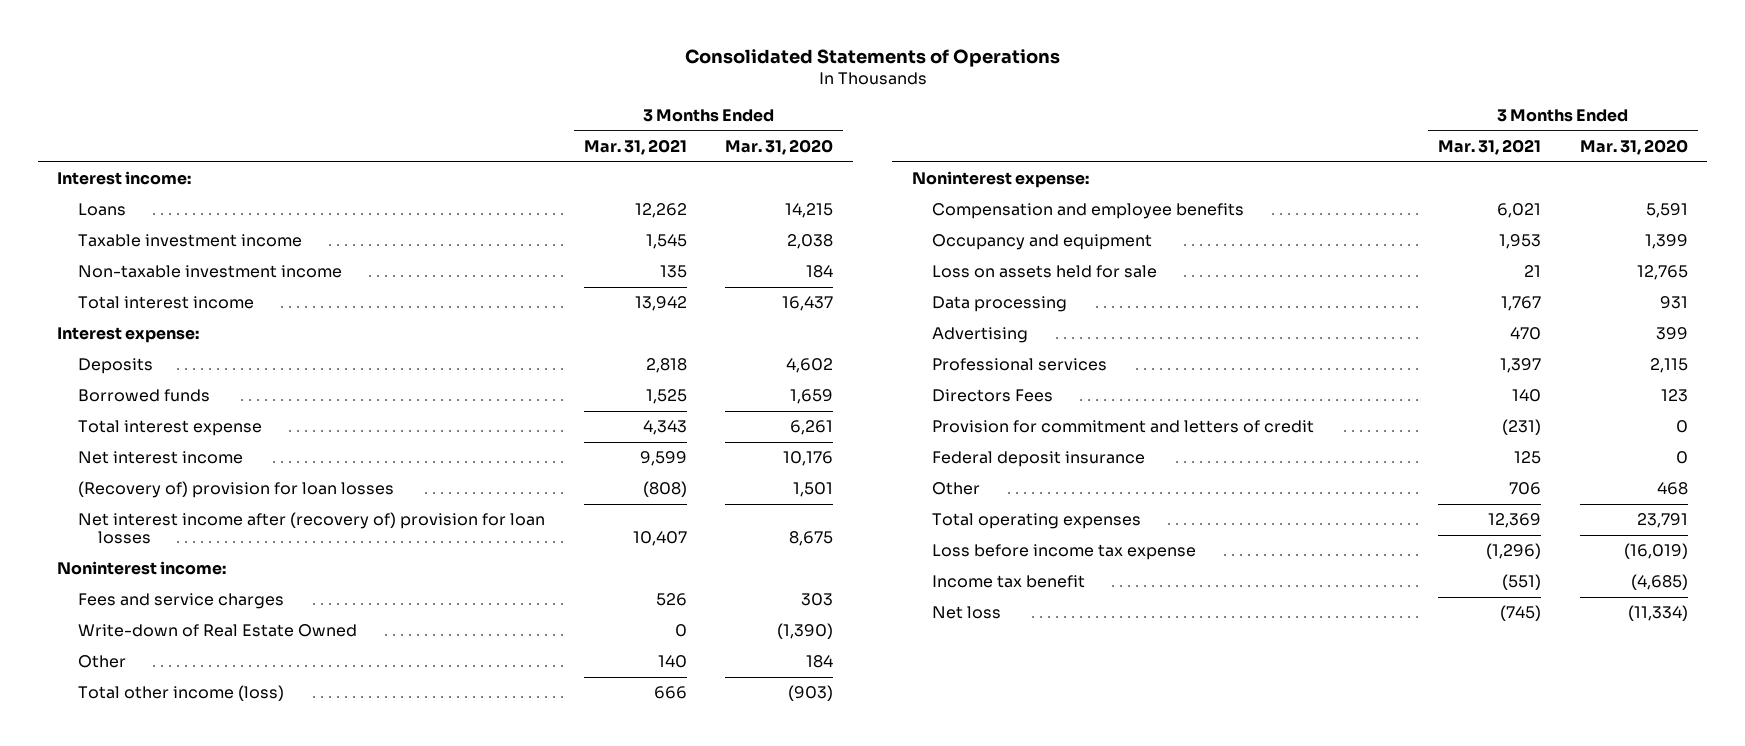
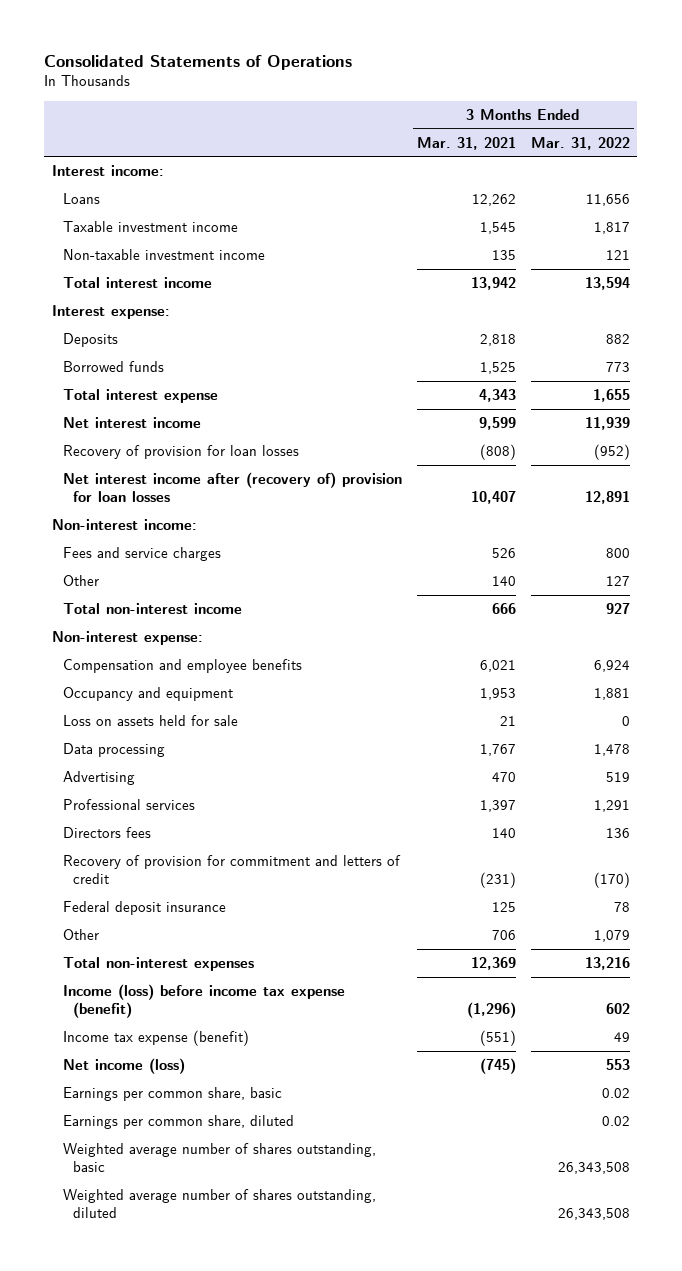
- | 3 Months Ended Mar. 31, 2021 | 3 Months Ended Mar. 31, 2020
+ | 3 Months Ended Mar. 31, 2021 | 3 Months Ended Mar. 31, 2022
- (Recovery of) provision for loan losses | (808) | 1,501
+ Recovery of provision for loan losses | (808) | (952)
- Noninterest income:
+ Non-interest income:
- Write-down of Real Estate Owned | 0 | (1,390)
- Total other income (loss) | 666 | (903)
- Noninterest expense:
+ Total non-interest income | 666 | 927
+ Non-interest expense:
- Directors Fees | 140 | 123
- Provision for commitment and letters of credit | (231) | 0
+ Directors fees | 140 | 136
+ Recovery of provision for commitment and letters of credit | (231) | (170)
- Total operating expenses | 12,369 | 23,791
- Loss before income tax expense | (1,296) | (16,019)
- Income tax benefit | (551) | (4,685)
- Net loss | (745) | (11,334)
+ Total non-interest expenses | 12,369 | 13,216
+ Income (loss) before income tax expense (benefit) | (1,296) | 602
+ Income tax expense (benefit) | (551) | 49
+ Net income (loss) | (745) | 553
+ Earnings per common share, basic | | 0.02
+ Earnings per common share, diluted | | 0.02
+ Weighted average number of shares outstanding, basic | | 26,343,508
+ Weighted average number of shares outstanding, diluted | | 26,343,508

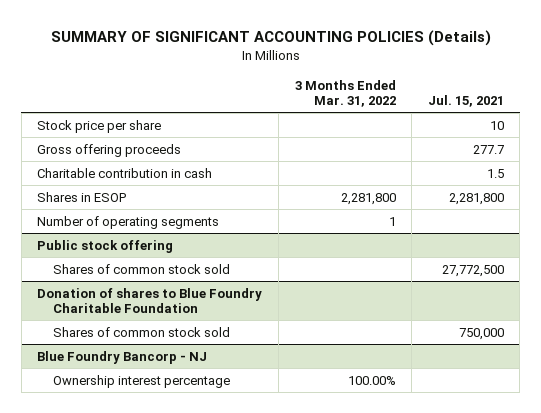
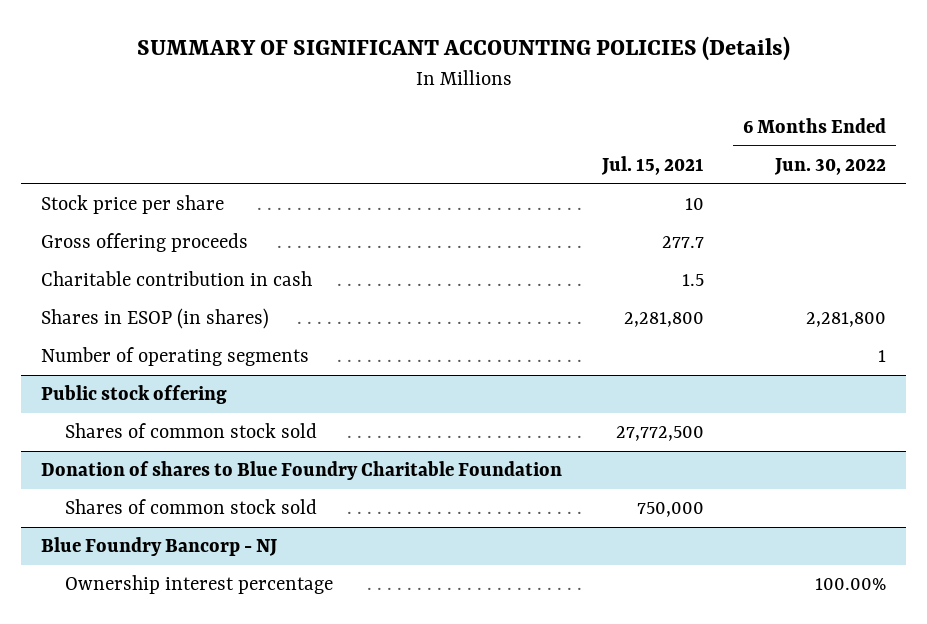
- | 3 Months Ended Mar. 31, 2022 | Jul. 15, 2021
+ | Jul. 15, 2021 | 6 Months Ended Jun. 30, 2022
- Shares in ESOP | 2,281,800 | 2,281,800
+ Shares in ESOP (in shares) | 2,281,800 | 2,281,800

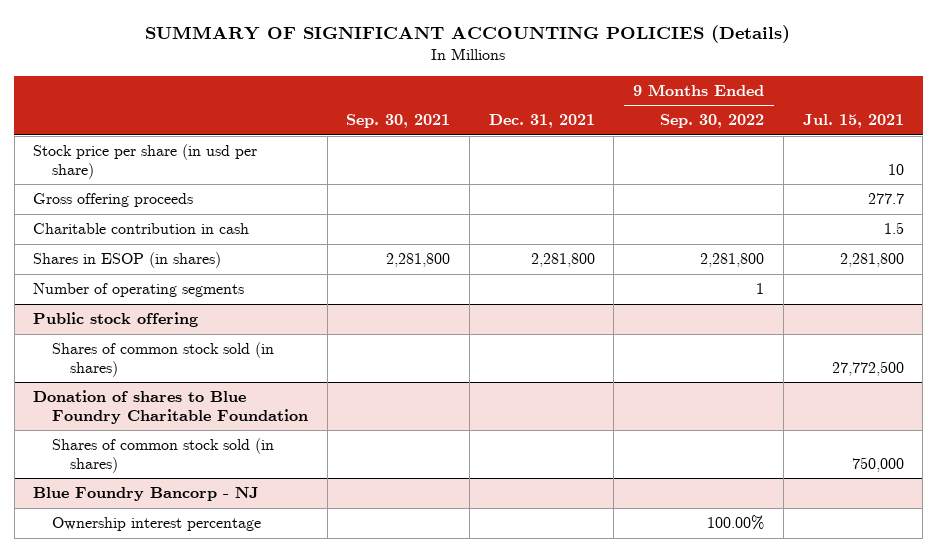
- | Jul. 15, 2021 | 6 Months Ended Jun. 30, 2022
+ | Sep. 30, 2021 | Dec. 31, 2021 | 9 Months Ended Sep. 30, 2022 | Jul. 15, 2021
- Stock price per share | 10 |
+ Stock price per share (in usd per share) | | | | 10
@ Public stock offering
- Shares of common stock sold | 27,772,500 |
+ Shares of common stock sold (in shares) | | | | 27,772,500
@ Donation of shares to Blue Foundry Charitable Foundation
- Shares of common stock sold | 750,000 |
+ Shares of common stock sold (in shares) | | | | 750,000

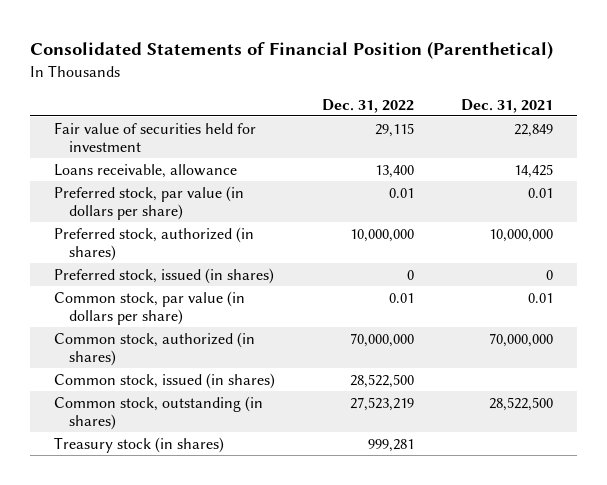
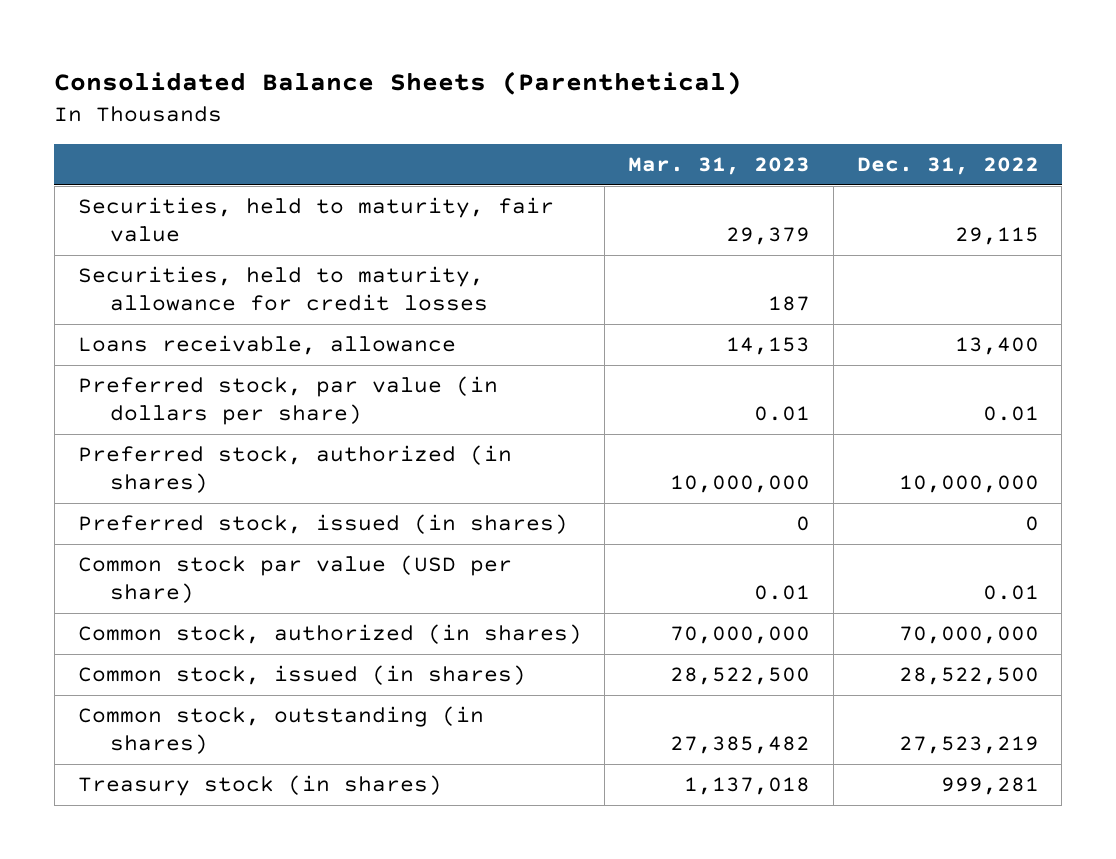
- Consolidated Statements of Financial Position (Parenthetical)
+ Consolidated Balance Sheets (Parenthetical)
- | Dec. 31, 2022 | Dec. 31, 2021
+ | Mar. 31, 2023 | Dec. 31, 2022
- Fair value of securities held for investment | 29,115 | 22,849
+ Securities, held to maturity, fair value | 29,379 | 29,115
+ Securities, held to maturity, allowance for credit losses | 187 |
- Common stock, par value (in dollars per share) | 0.01 | 0.01
+ Common stock par value (USD per share) | 0.01 | 0.01

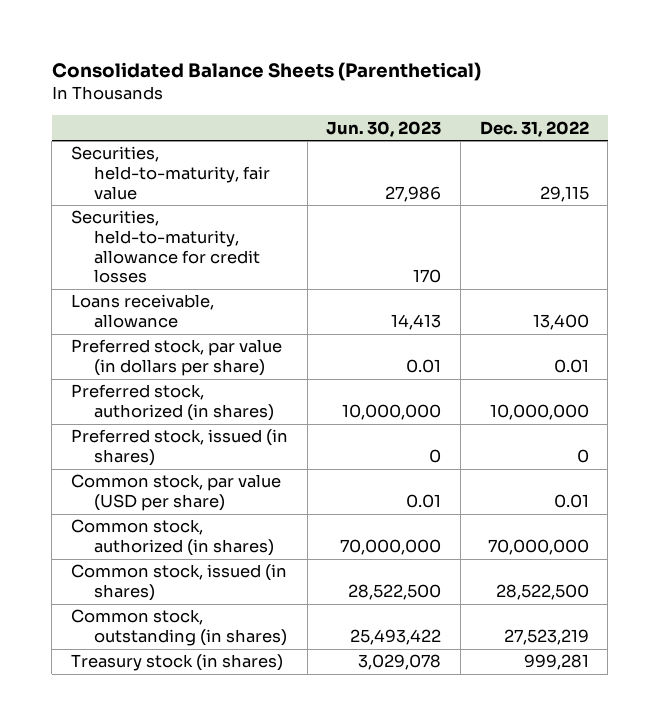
- | Mar. 31, 2023 | Dec. 31, 2022
+ | Jun. 30, 2023 | Dec. 31, 2022
- Securities, held to maturity, fair value | 29,379 | 29,115
- Securities, held to maturity, allowance for credit losses | 187 |
+ Securities, held-to-maturity, fair value | 27,986 | 29,115
+ Securities, held-to-maturity, allowance for credit losses | 170 |
- Common stock par value (USD per share) | 0.01 | 0.01
+ Common stock, par value (USD per share) | 0.01 | 0.01

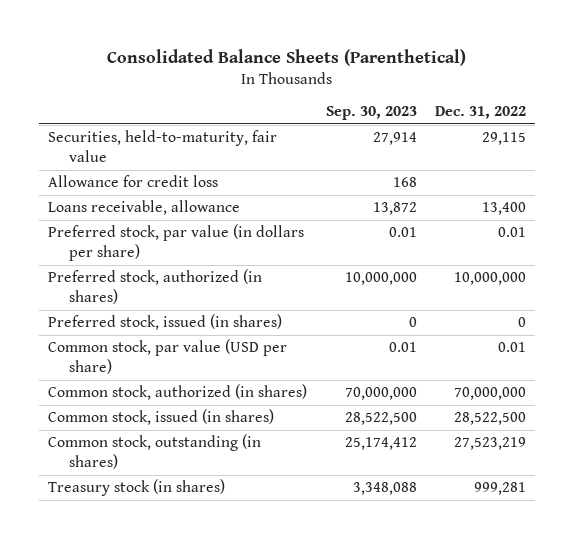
- | Jun. 30, 2023 | Dec. 31, 2022
+ | Sep. 30, 2023 | Dec. 31, 2022
- Securities, held-to-maturity, allowance for credit losses | 170 |
+ Allowance for credit loss | 168 |

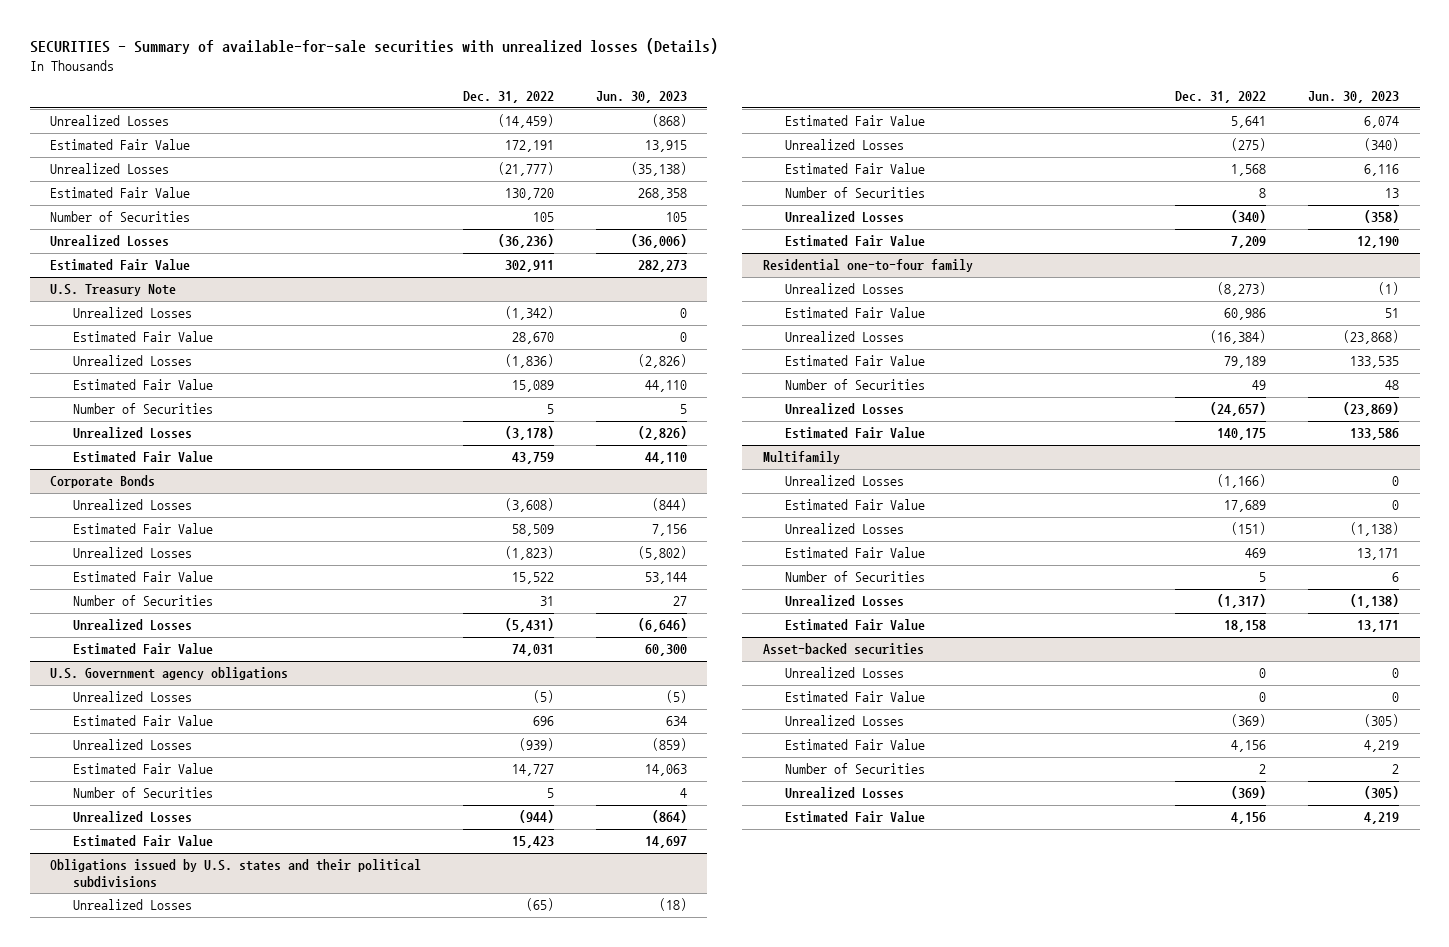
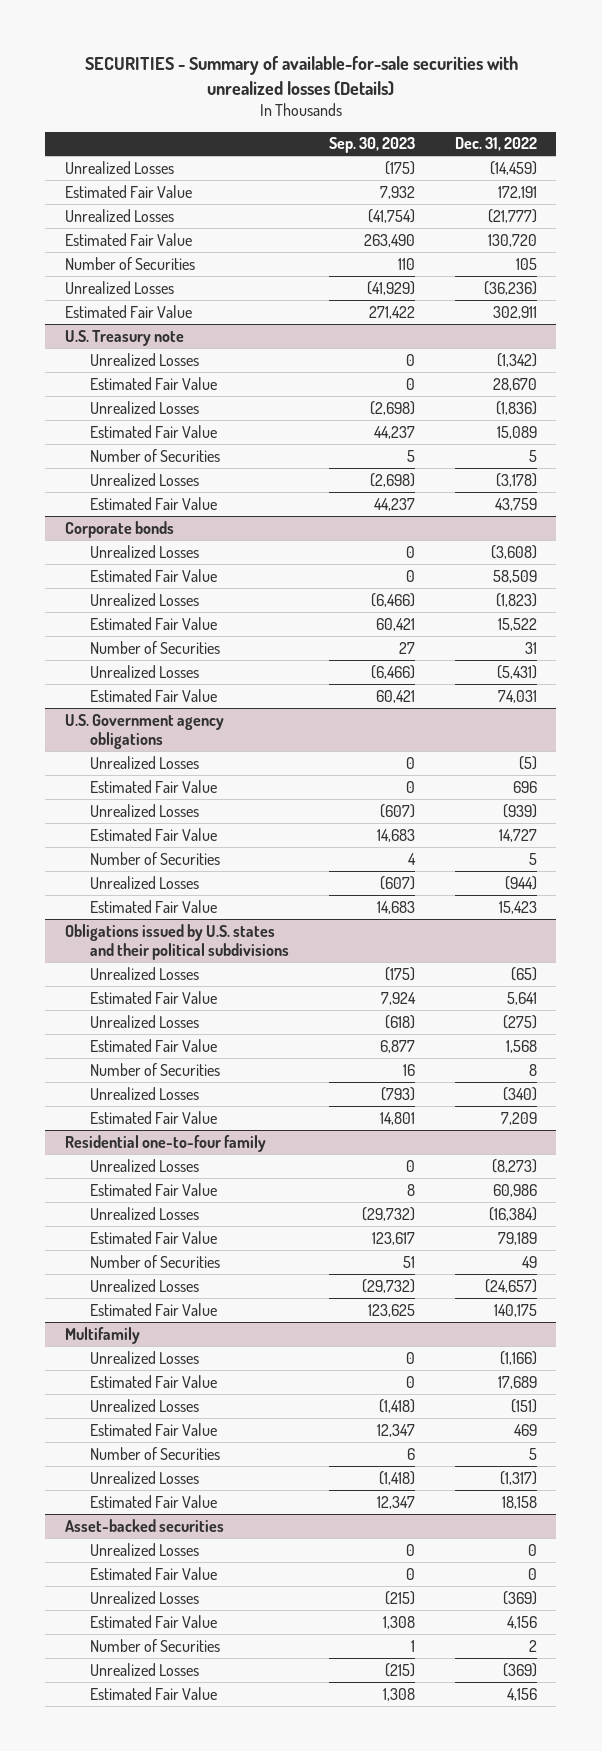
- | Dec. 31, 2022 | Jun. 30, 2023
+ | Sep. 30, 2023 | Dec. 31, 2022
- U.S. Treasury Note
+ U.S. Treasury note
- Corporate Bonds
+ Corporate bonds

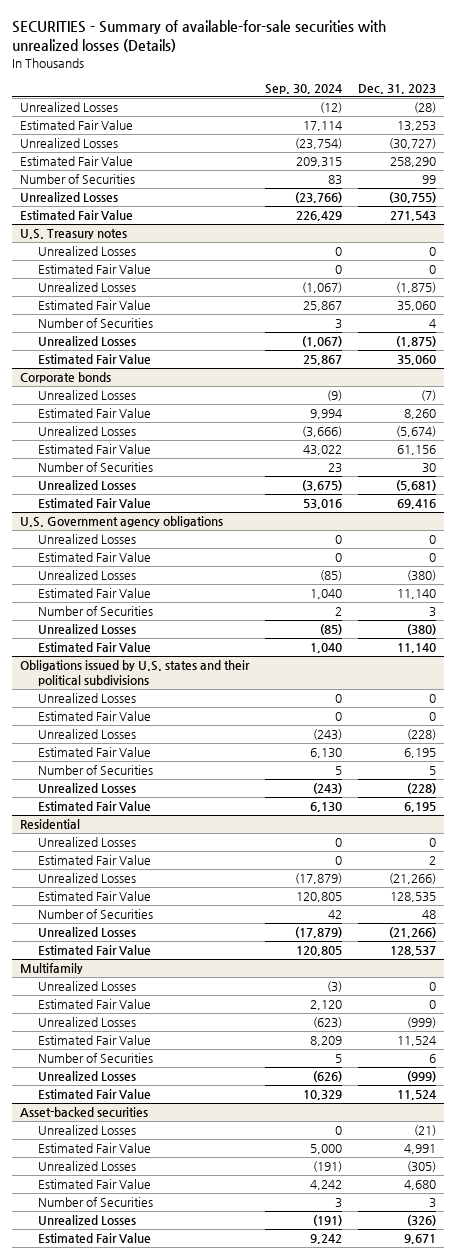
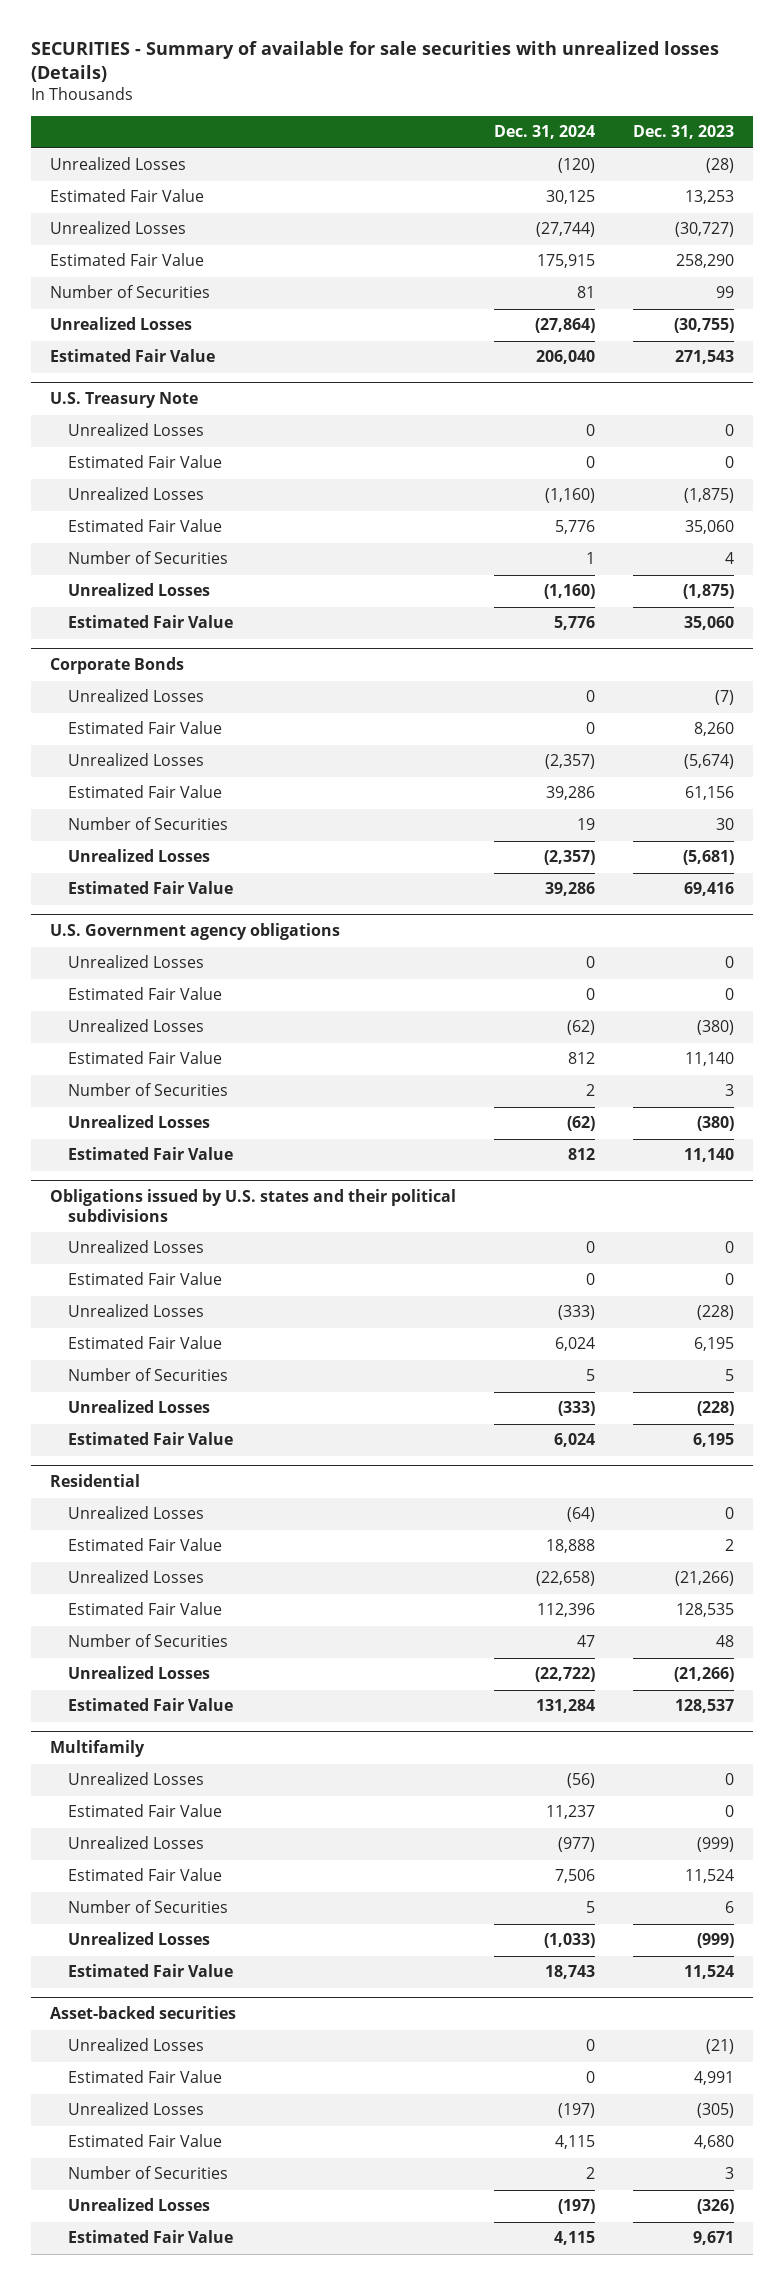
- SECURITIES - Summary of available-for-sale securities with unrealized losses (Details)
+ SECURITIES - Summary of available for sale securities with unrealized losses (Details)
- | Sep. 30, 2024 | Dec. 31, 2023
+ | Dec. 31, 2024 | Dec. 31, 2023
- U.S. Treasury notes
+ U.S. Treasury Note
- Corporate bonds
+ Corporate Bonds

